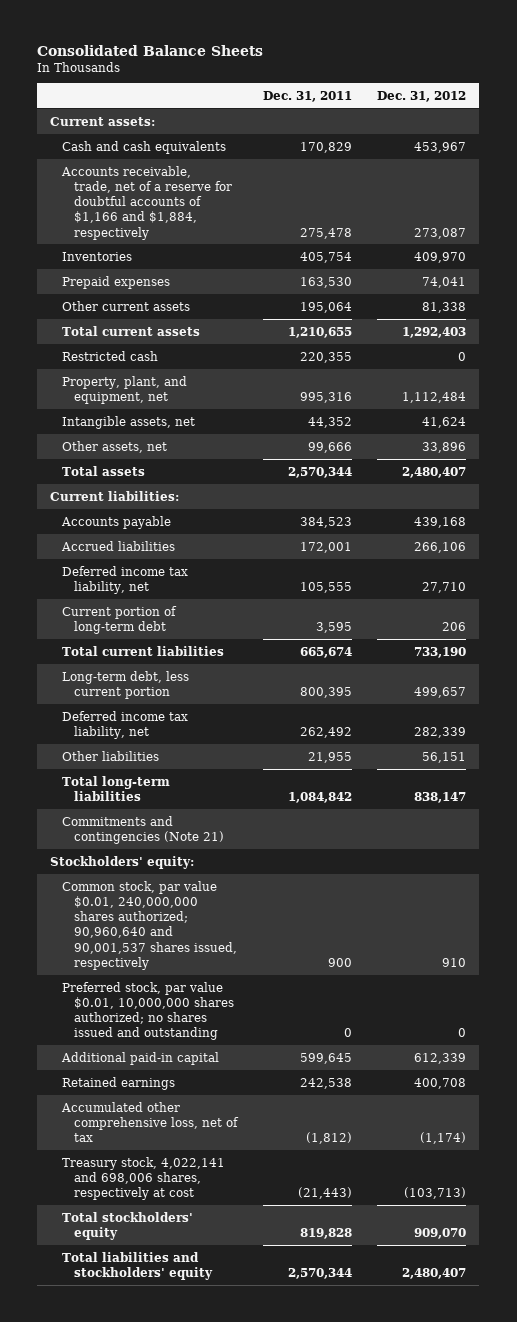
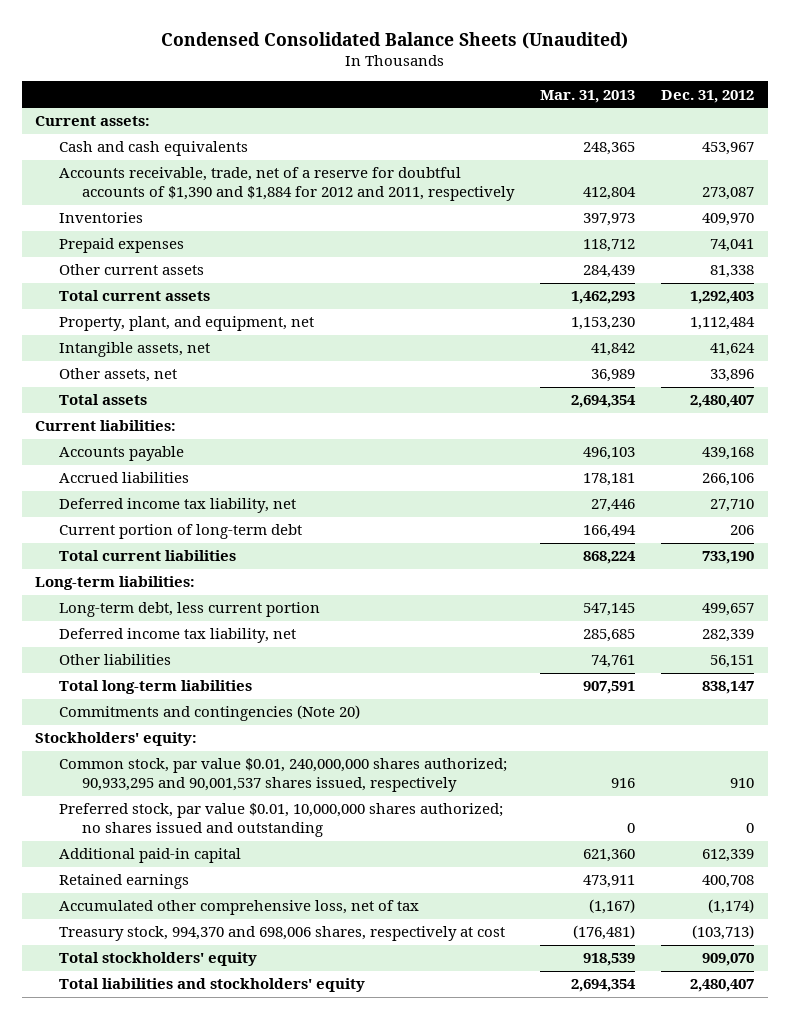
- Consolidated Balance Sheets
+ Condensed Consolidated Balance Sheets (Unaudited)
- | Dec. 31, 2011 | Dec. 31, 2012
+ | Mar. 31, 2013 | Dec. 31, 2012
- Accounts receivable, trade, net of a reserve for doubtful accounts of $1,166 and $1,884, respectively | 275,478 | 273,087
+ Accounts receivable, trade, net of a reserve for doubtful accounts of $1,390 and $1,884 for 2012 and 2011, respectively | 412,804 | 273,087
- Restricted cash | 220,355 | 0
+ Long-term liabilities:
- Commitments and contingencies (Note 21)
+ Commitments and contingencies (Note 20)
- Common stock, par value $0.01, 240,000,000 shares authorized; 90,960,640 and 90,001,537 shares issued, respectively | 900 | 910
+ Common stock, par value $0.01, 240,000,000 shares authorized; 90,933,295 and 90,001,537 shares issued, respectively | 916 | 910
- Treasury stock, 4,022,141 and 698,006 shares, respectively at cost | (21,443) | (103,713)
+ Treasury stock, 994,370 and 698,006 shares, respectively at cost | (176,481) | (103,713)

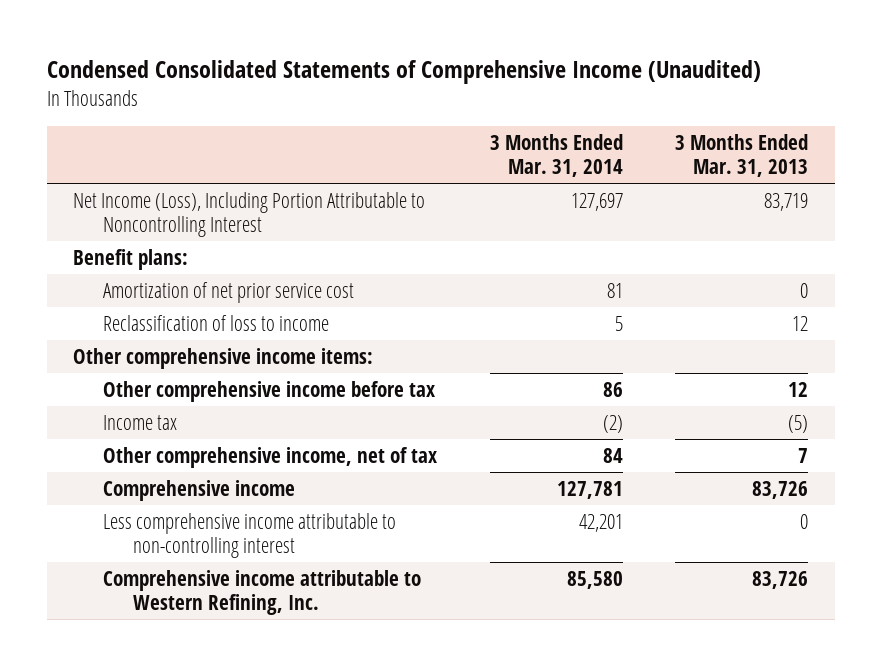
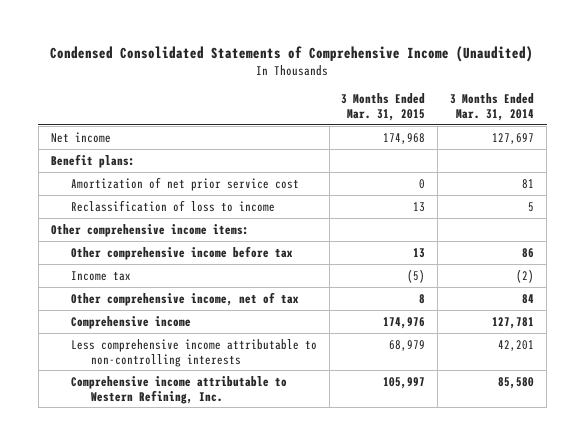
- | 3 Months Ended Mar. 31, 2014 | 3 Months Ended Mar. 31, 2013
+ | 3 Months Ended Mar. 31, 2015 | 3 Months Ended Mar. 31, 2014
- Net Income (Loss), Including Portion Attributable to Noncontrolling Interest | 127,697 | 83,719
+ Net income | 174,968 | 127,697
- Less comprehensive income attributable to non-controlling interest | 42,201 | 0
+ Less comprehensive income attributable to non-controlling interests | 68,979 | 42,201

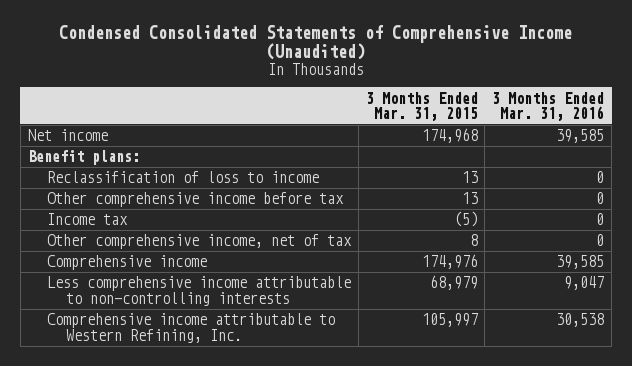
- | 3 Months Ended Mar. 31, 2015 | 3 Months Ended Mar. 31, 2014
+ | 3 Months Ended Mar. 31, 2015 | 3 Months Ended Mar. 31, 2016
- Amortization of net prior service cost | 0 | 81
- Other comprehensive income items:

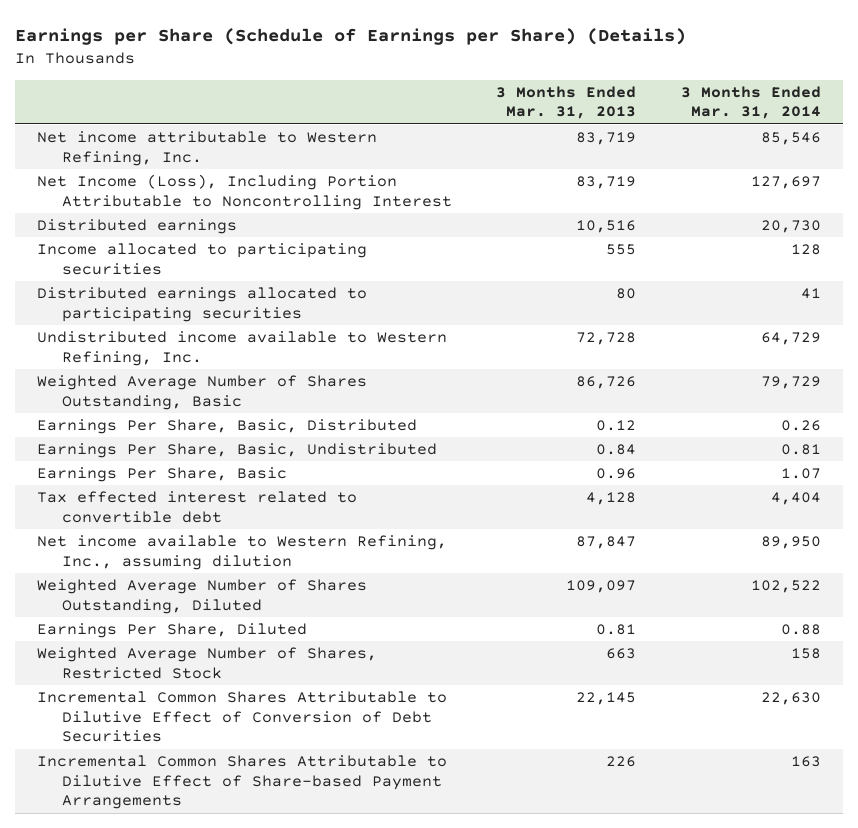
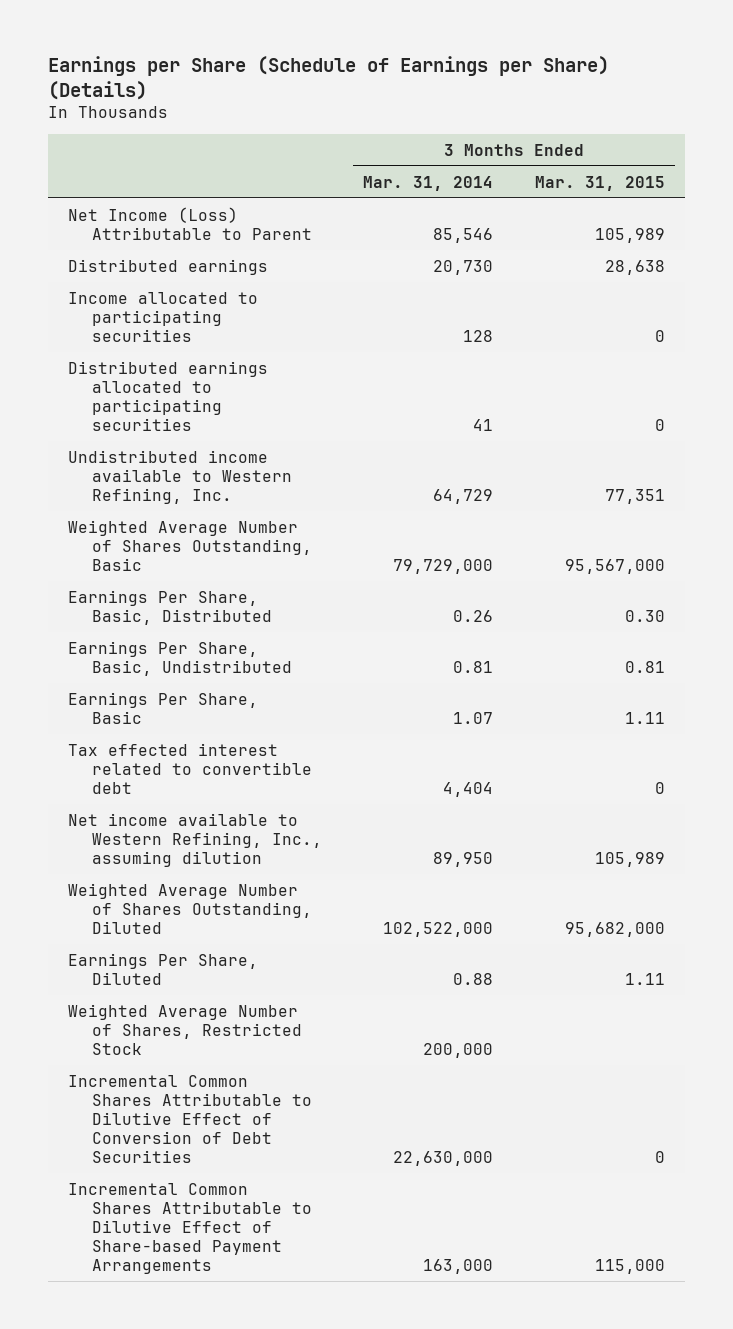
- | 3 Months Ended Mar. 31, 2013 | 3 Months Ended Mar. 31, 2014
+ | 3 Months Ended Mar. 31, 2014 | 3 Months Ended Mar. 31, 2015
- Net income attributable to Western Refining, Inc. | 83,719 | 85,546
- Net Income (Loss), Including Portion Attributable to Noncontrolling Interest | 83,719 | 127,697
+ Net Income (Loss) Attributable to Parent | 85,546 | 105,989
- Weighted Average Number of Shares Outstanding, Basic | 86,726 | 79,729
+ Weighted Average Number of Shares Outstanding, Basic | 79,729,000 | 95,567,000
- Weighted Average Number of Shares Outstanding, Diluted | 109,097 | 102,522
+ Weighted Average Number of Shares Outstanding, Diluted | 102,522,000 | 95,682,000
- Weighted Average Number of Shares, Restricted Stock | 663 | 158
- Incremental Common Shares Attributable to Dilutive Effect of Conversion of Debt Securities | 22,145 | 22,630
- Incremental Common Shares Attributable to Dilutive Effect of Share-based Payment Arrangements | 226 | 163
+ Weighted Average Number of Shares, Restricted Stock | 200,000 |
+ Incremental Common Shares Attributable to Dilutive Effect of Conversion of Debt Securities | 22,630,000 | 0
+ Incremental Common Shares Attributable to Dilutive Effect of Share-based Payment Arrangements | 163,000 | 115,000

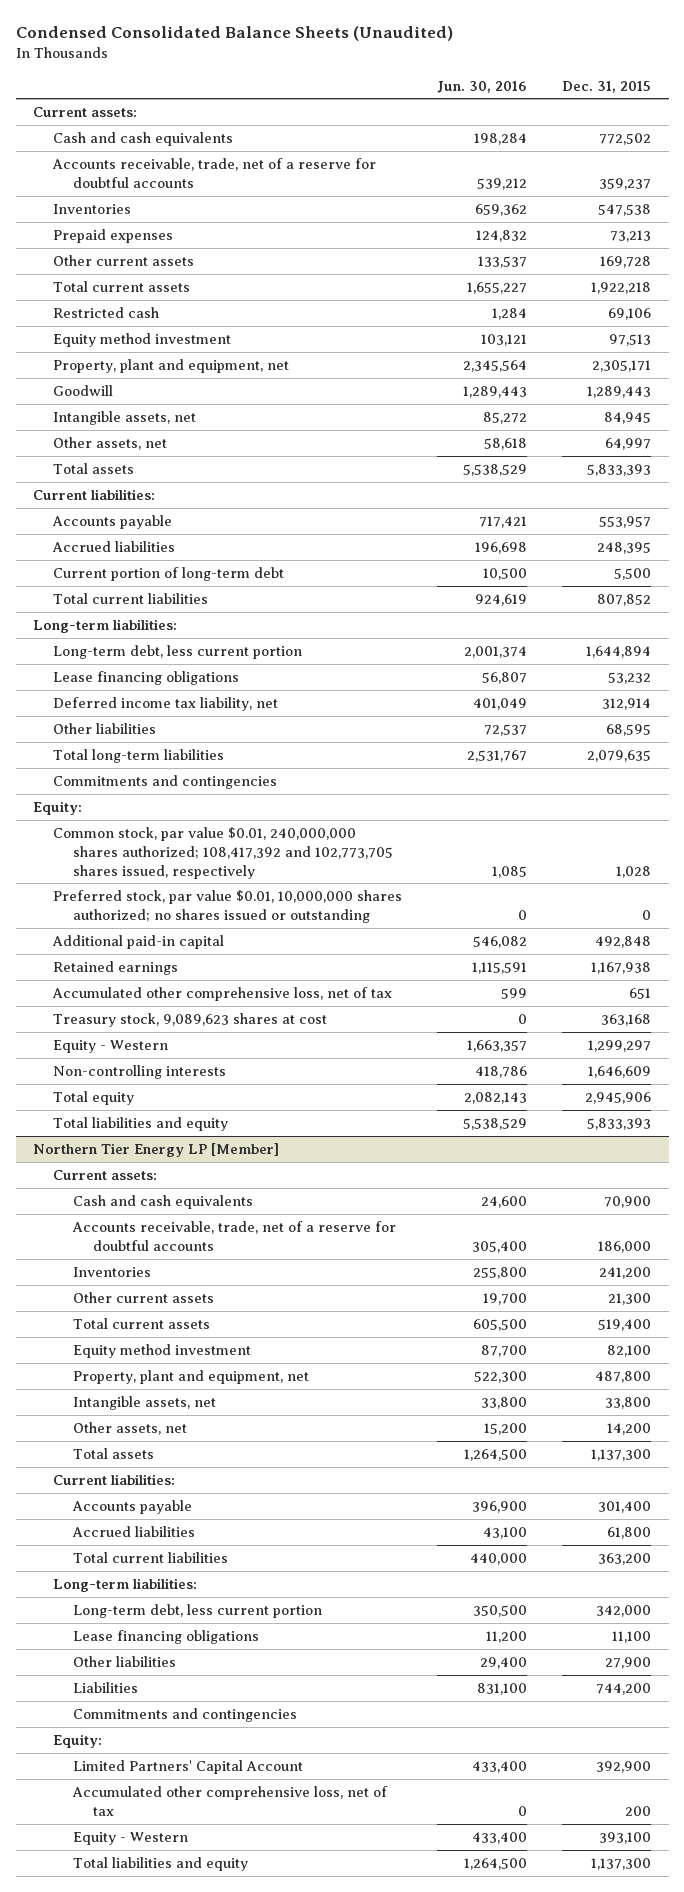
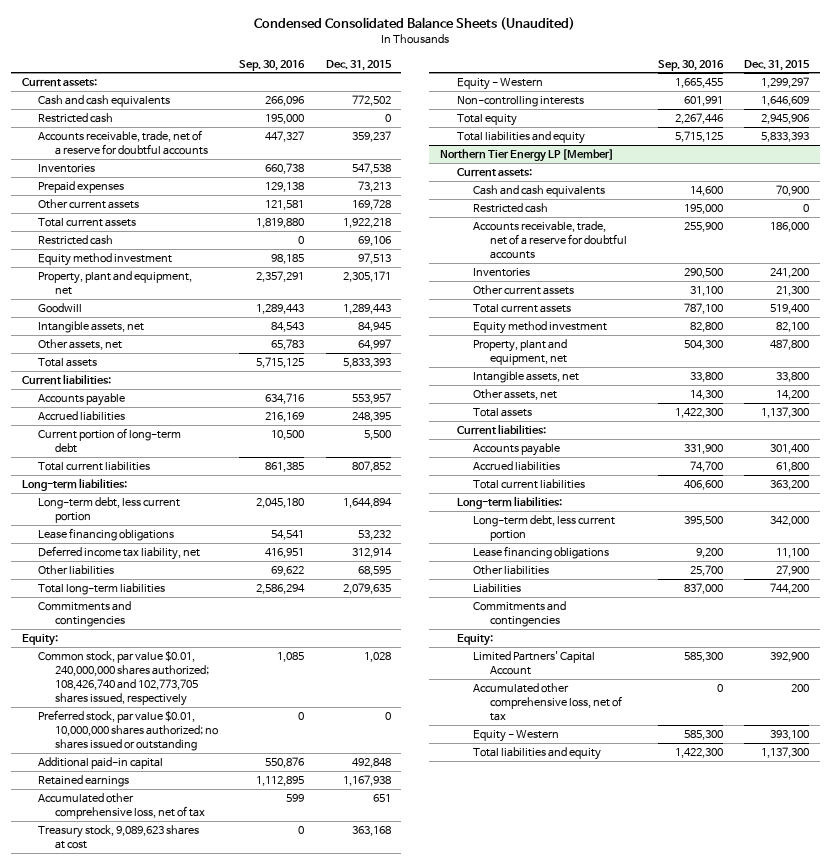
- | Jun. 30, 2016 | Dec. 31, 2015
+ | Sep. 30, 2016 | Dec. 31, 2015
+ Restricted cash | 195,000 | 0
- Common stock, par value $0.01, 240,000,000 shares authorized; 108,417,392 and 102,773,705 shares issued, respectively | 1,085 | 1,028
+ Common stock, par value $0.01, 240,000,000 shares authorized; 108,426,740 and 102,773,705 shares issued, respectively | 1,085 | 1,028
@ Northern Tier Energy LP [Member]
+ Restricted cash | 195,000 | 0

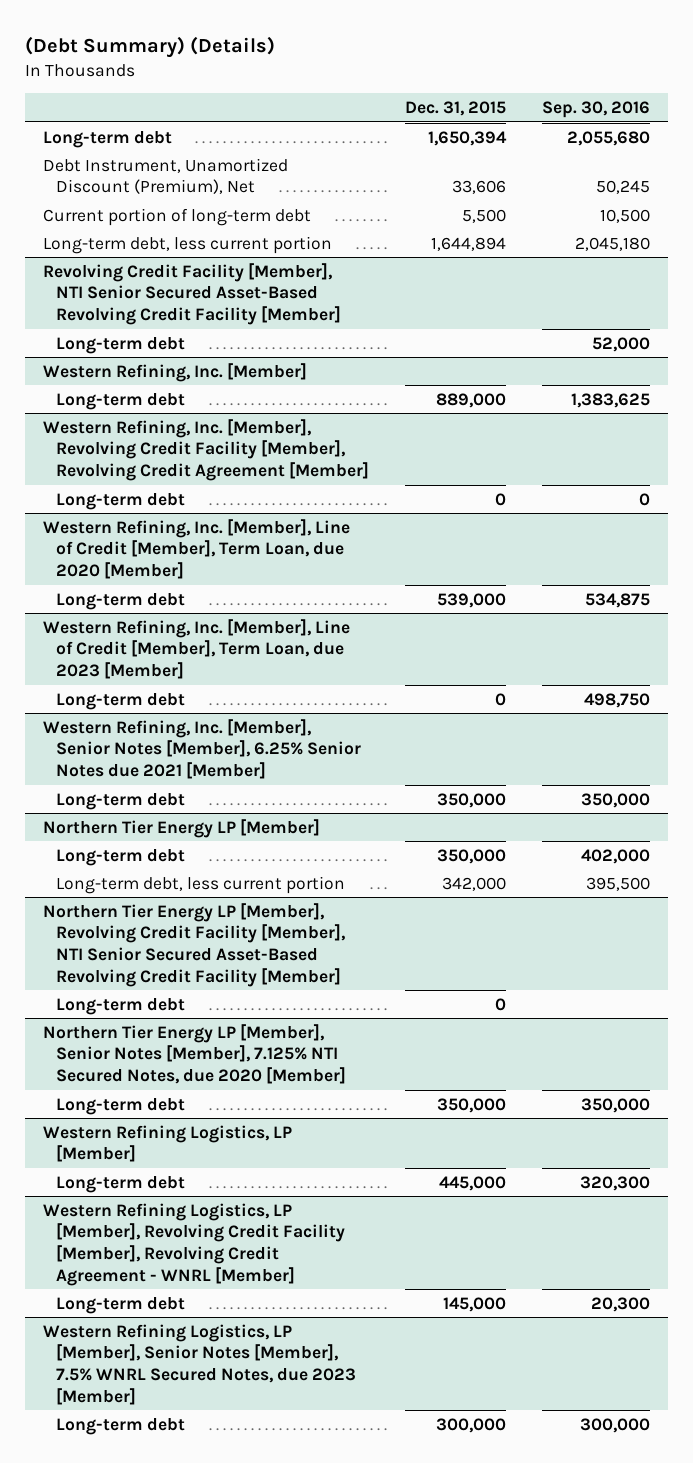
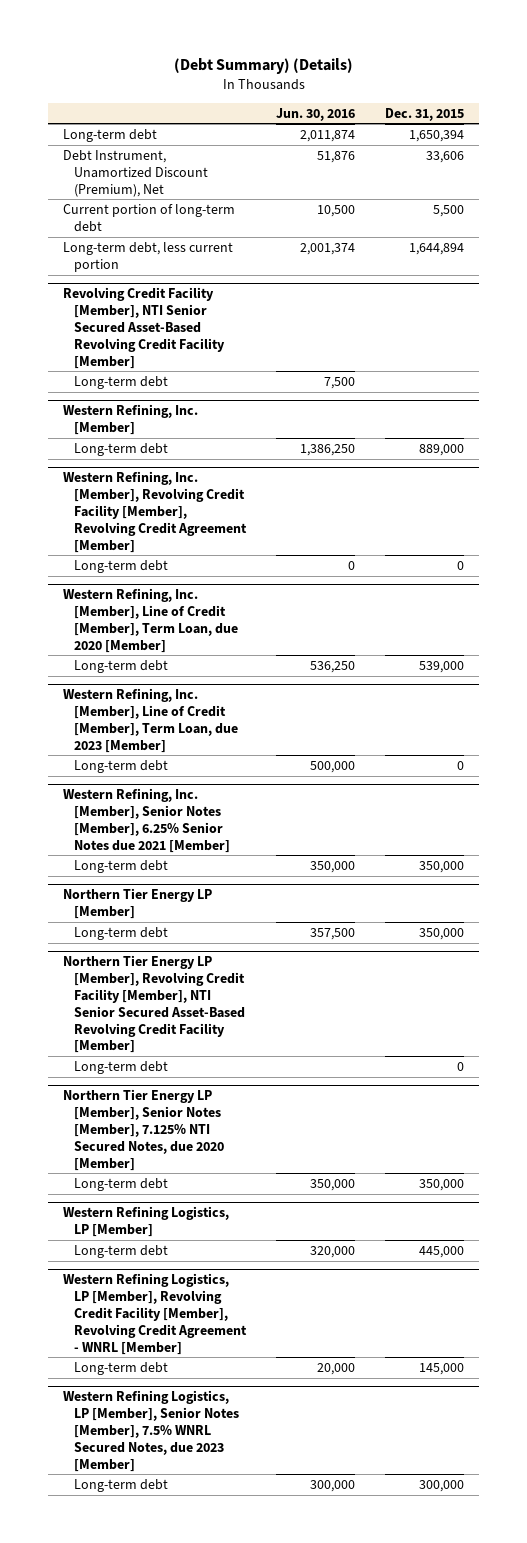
- | Dec. 31, 2015 | Sep. 30, 2016
+ | Jun. 30, 2016 | Dec. 31, 2015
@ Northern Tier Energy LP [Member]
- Long-term debt, less current portion | 342,000 | 395,500

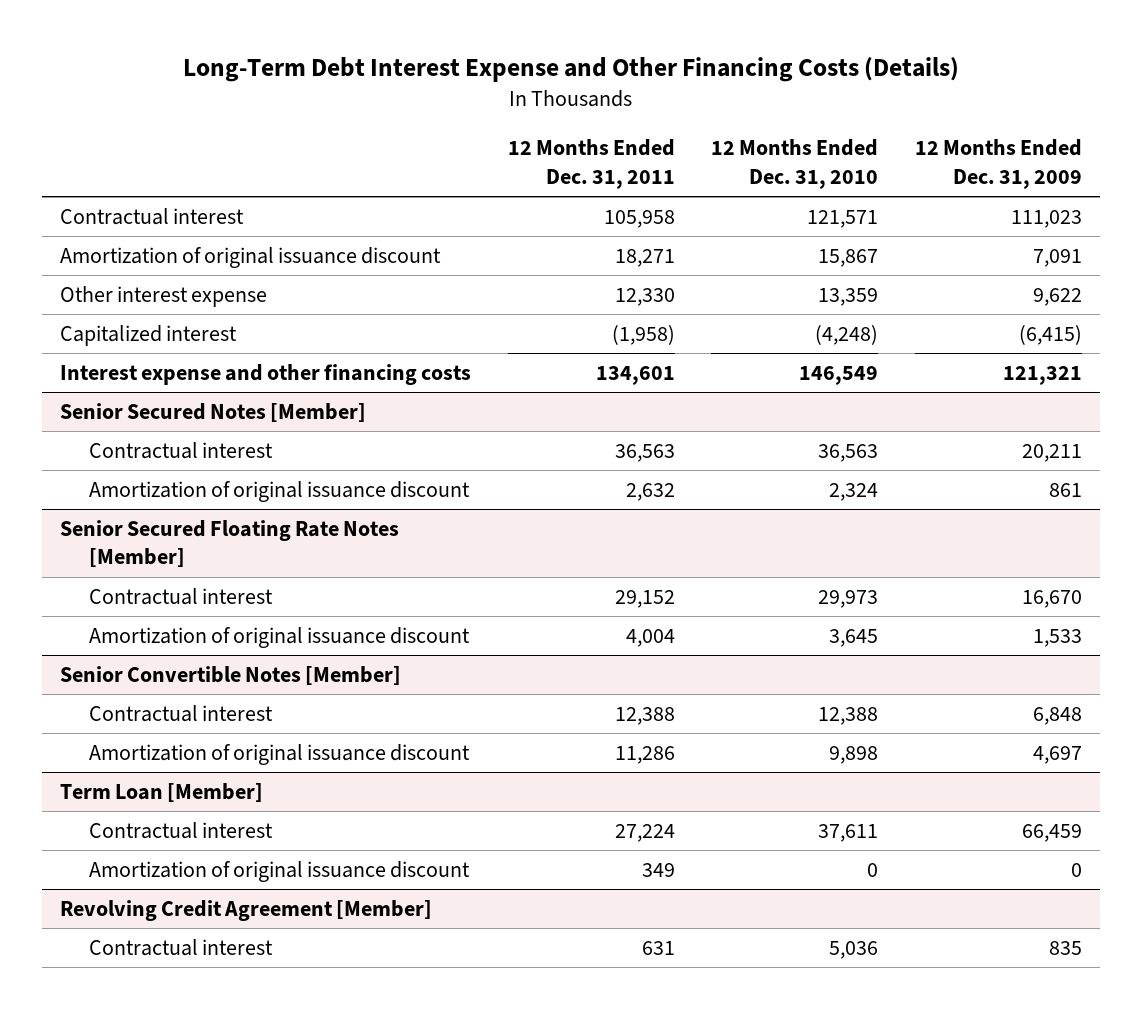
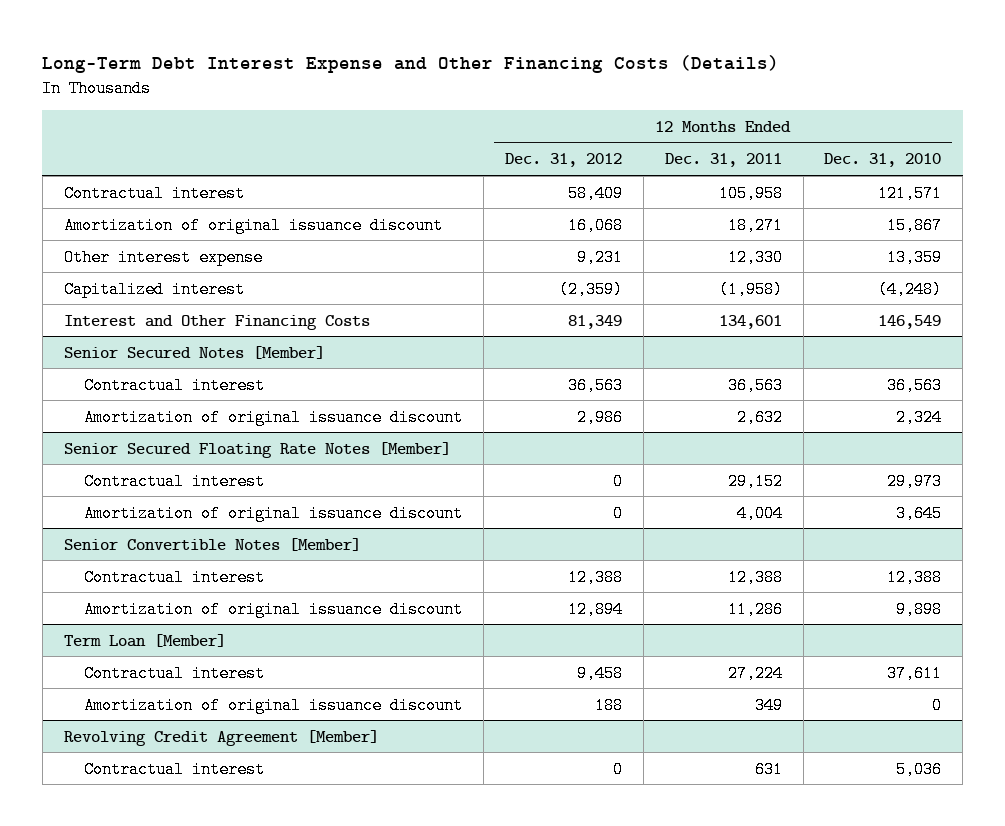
- | 12 Months Ended Dec. 31, 2011 | 12 Months Ended Dec. 31, 2010 | 12 Months Ended Dec. 31, 2009
+ | 12 Months Ended Dec. 31, 2012 | 12 Months Ended Dec. 31, 2011 | 12 Months Ended Dec. 31, 2010
- Interest expense and other financing costs | 134,601 | 146,549 | 121,321
+ Interest and Other Financing Costs | 81,349 | 134,601 | 146,549

